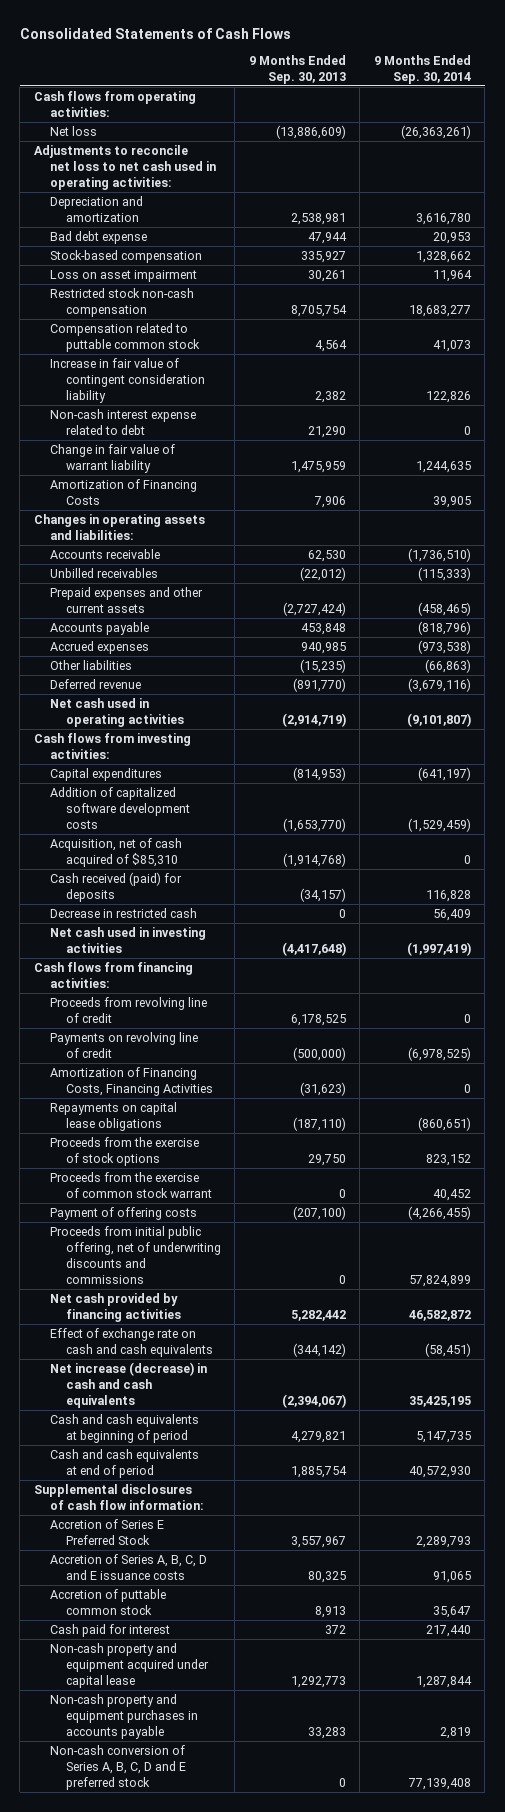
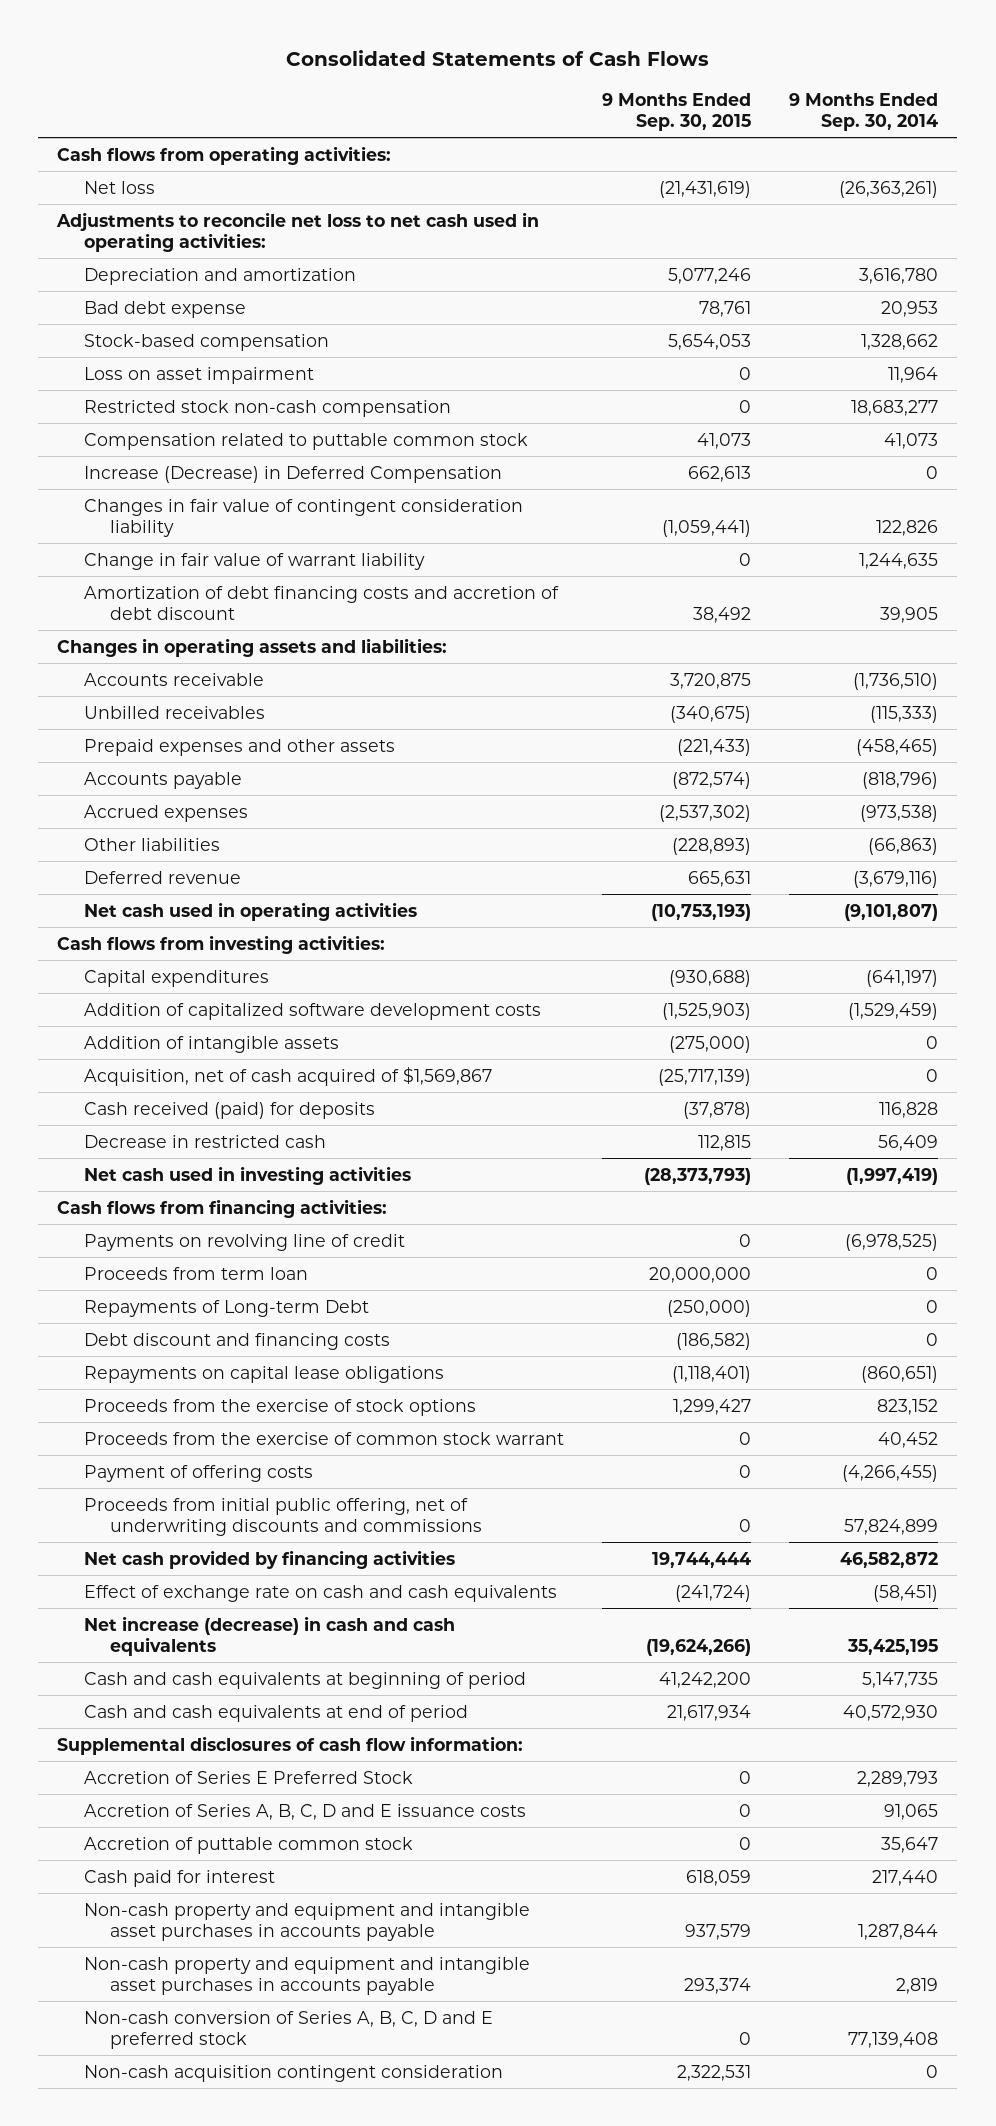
- | 9 Months Ended Sep. 30, 2013 | 9 Months Ended Sep. 30, 2014
+ | 9 Months Ended Sep. 30, 2015 | 9 Months Ended Sep. 30, 2014
- Increase in fair value of contingent consideration liability | 2,382 | 122,826
- Non-cash interest expense related to debt | 21,290 | 0
+ Increase (Decrease) in Deferred Compensation | 662,613 | 0
+ Changes in fair value of contingent consideration liability | (1,059,441) | 122,826
- Amortization of Financing Costs | 7,906 | 39,905
+ Amortization of debt financing costs and accretion of debt discount | 38,492 | 39,905
- Prepaid expenses and other current assets | (2,727,424) | (458,465)
+ Prepaid expenses and other assets | (221,433) | (458,465)
- Acquisition, net of cash acquired of $85,310 | (1,914,768) | 0
+ Addition of intangible assets | (275,000) | 0
+ Acquisition, net of cash acquired of $1,569,867 | (25,717,139) | 0
- Proceeds from revolving line of credit | 6,178,525 | 0
- Amortization of Financing Costs, Financing Activities | (31,623) | 0
+ Proceeds from term loan | 20,000,000 | 0
+ Repayments of Long-term Debt | (250,000) | 0
+ Debt discount and financing costs | (186,582) | 0
- Non-cash property and equipment acquired under capital lease | 1,292,773 | 1,287,844
- Non-cash property and equipment purchases in accounts payable | 33,283 | 2,819
+ Non-cash property and equipment and intangible asset purchases in accounts payable | 937,579 | 1,287,844
+ Non-cash property and equipment and intangible asset purchases in accounts payable | 293,374 | 2,819
+ Non-cash acquisition contingent consideration | 2,322,531 | 0

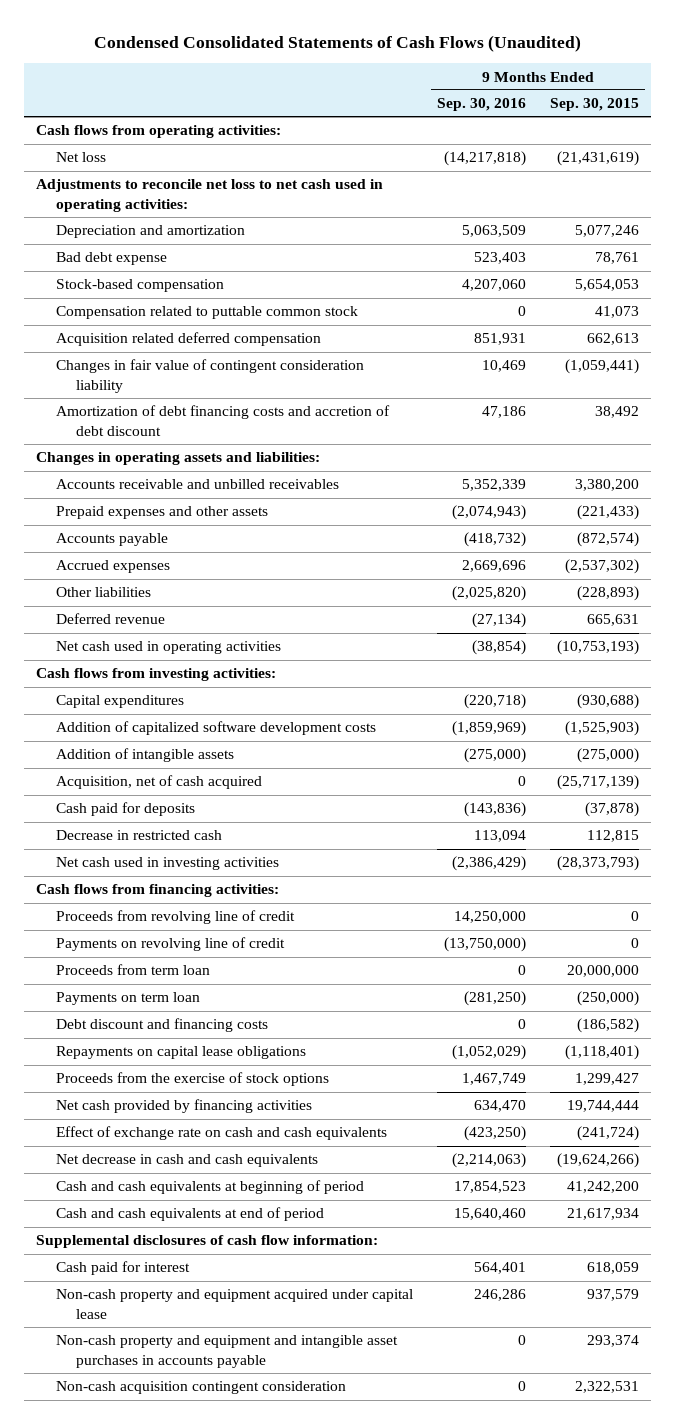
- Consolidated Statements of Cash Flows
+ Condensed Consolidated Statements of Cash Flows (Unaudited)
- | 9 Months Ended Sep. 30, 2015 | 9 Months Ended Sep. 30, 2014
+ | 9 Months Ended Sep. 30, 2016 | 9 Months Ended Sep. 30, 2015
- Loss on asset impairment | 0 | 11,964
- Restricted stock non-cash compensation | 0 | 18,683,277
- Increase (Decrease) in Deferred Compensation | 662,613 | 0
+ Acquisition related deferred compensation | 851,931 | 662,613
- Change in fair value of warrant liability | 0 | 1,244,635
- Accounts receivable | 3,720,875 | (1,736,510)
- Unbilled receivables | (340,675) | (115,333)
+ Accounts receivable and unbilled receivables | 5,352,339 | 3,380,200
- Acquisition, net of cash acquired of $1,569,867 | (25,717,139) | 0
- Cash received (paid) for deposits | (37,878) | 116,828
+ Acquisition, net of cash acquired | 0 | (25,717,139)
+ Cash paid for deposits | (143,836) | (37,878)
+ Proceeds from revolving line of credit | 14,250,000 | 0
- Repayments of Long-term Debt | (250,000) | 0
+ Payments on term loan | (281,250) | (250,000)
- Proceeds from the exercise of common stock warrant | 0 | 40,452
- Payment of offering costs | 0 | (4,266,455)
- Proceeds from initial public offering, net of underwriting discounts and commissions | 0 | 57,824,899
- Net increase (decrease) in cash and cash equivalents | (19,624,266) | 35,425,195
+ Net decrease in cash and cash equivalents | (2,214,063) | (19,624,266)
- Accretion of Series E Preferred Stock | 0 | 2,289,793
- Accretion of Series A, B, C, D and E issuance costs | 0 | 91,065
- Accretion of puttable common stock | 0 | 35,647
- Non-cash property and equipment and intangible asset purchases in accounts payable | 937,579 | 1,287,844
+ Non-cash property and equipment acquired under capital lease | 246,286 | 937,579
- Non-cash conversion of Series A, B, C, D and E preferred stock | 0 | 77,139,408

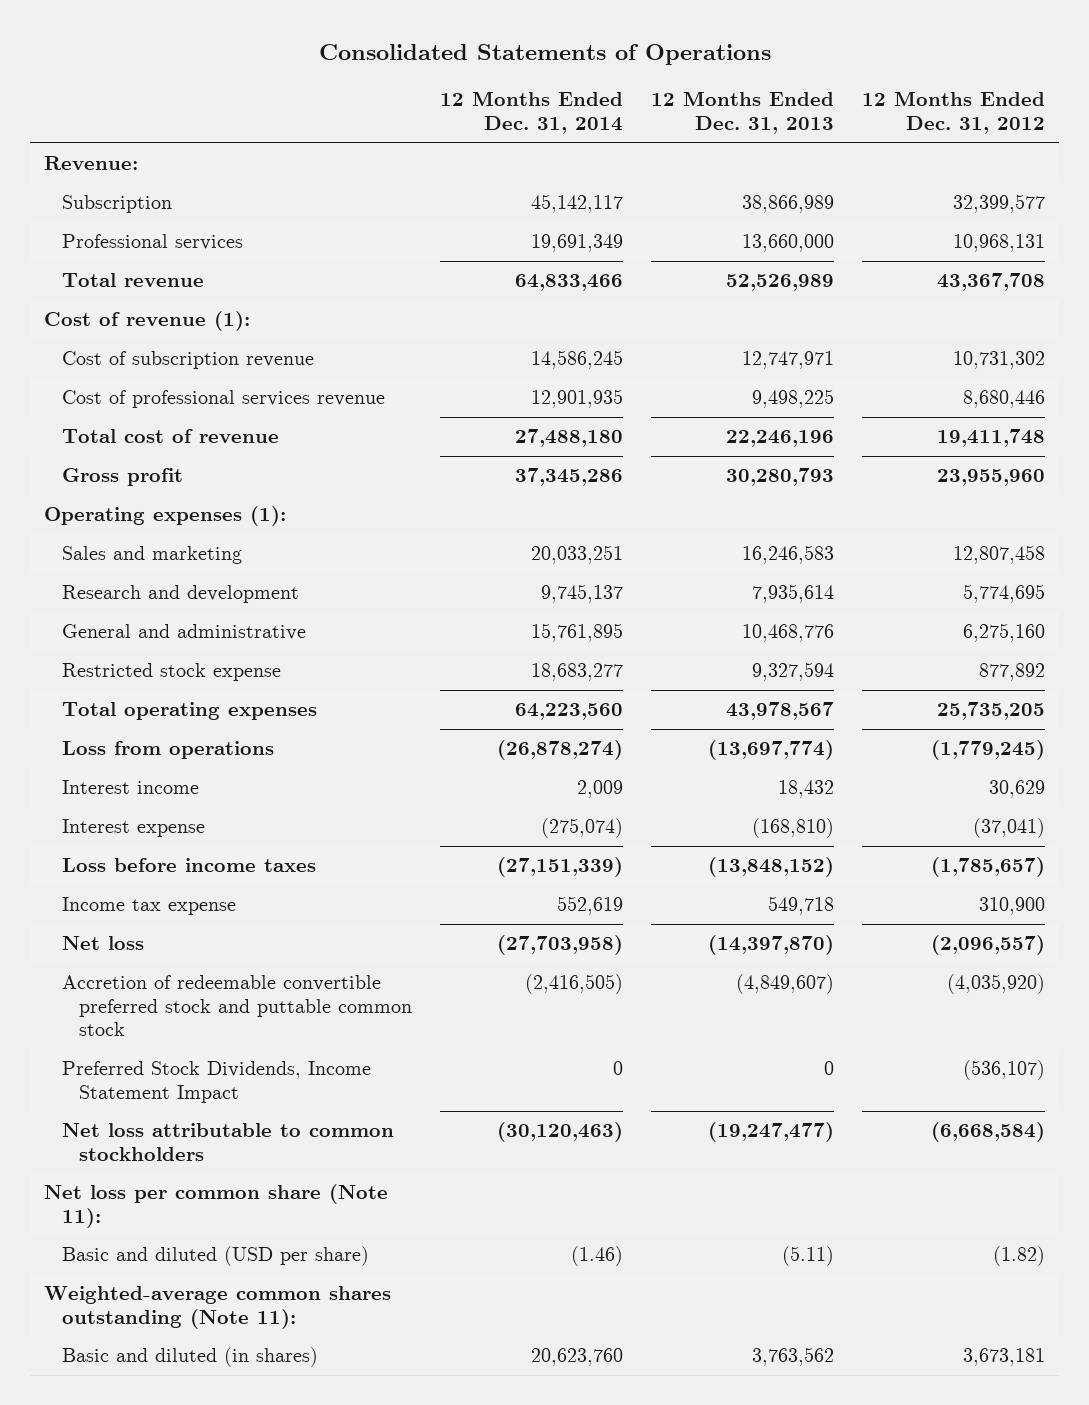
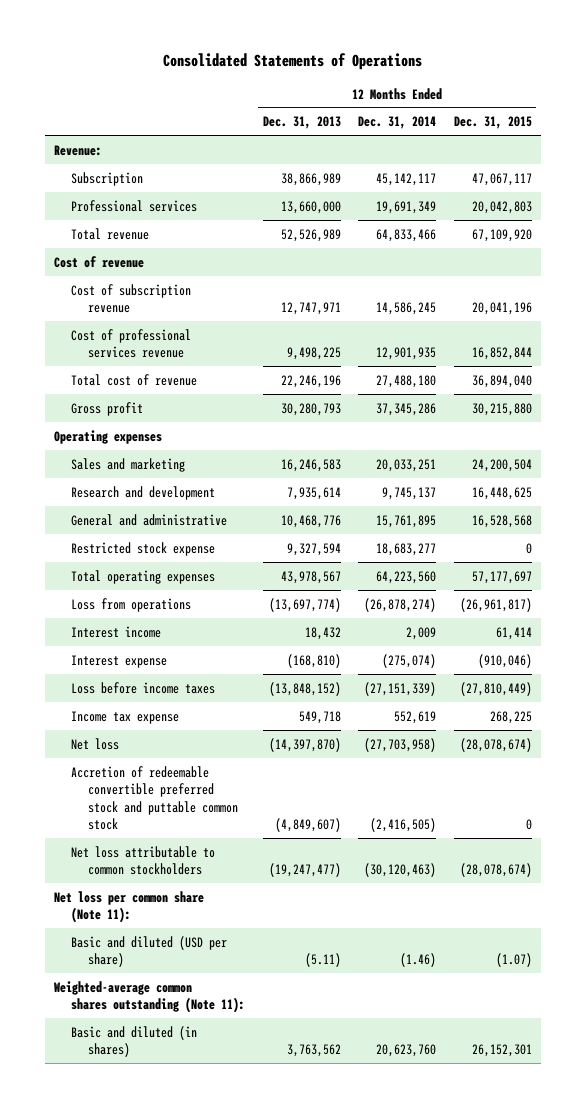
- | 12 Months Ended Dec. 31, 2014 | 12 Months Ended Dec. 31, 2013 | 12 Months Ended Dec. 31, 2012
+ | 12 Months Ended Dec. 31, 2013 | 12 Months Ended Dec. 31, 2014 | 12 Months Ended Dec. 31, 2015
- Cost of revenue (1):
+ Cost of revenue
- Operating expenses (1):
+ Operating expenses
- Preferred Stock Dividends, Income Statement Impact | 0 | 0 | (536,107)

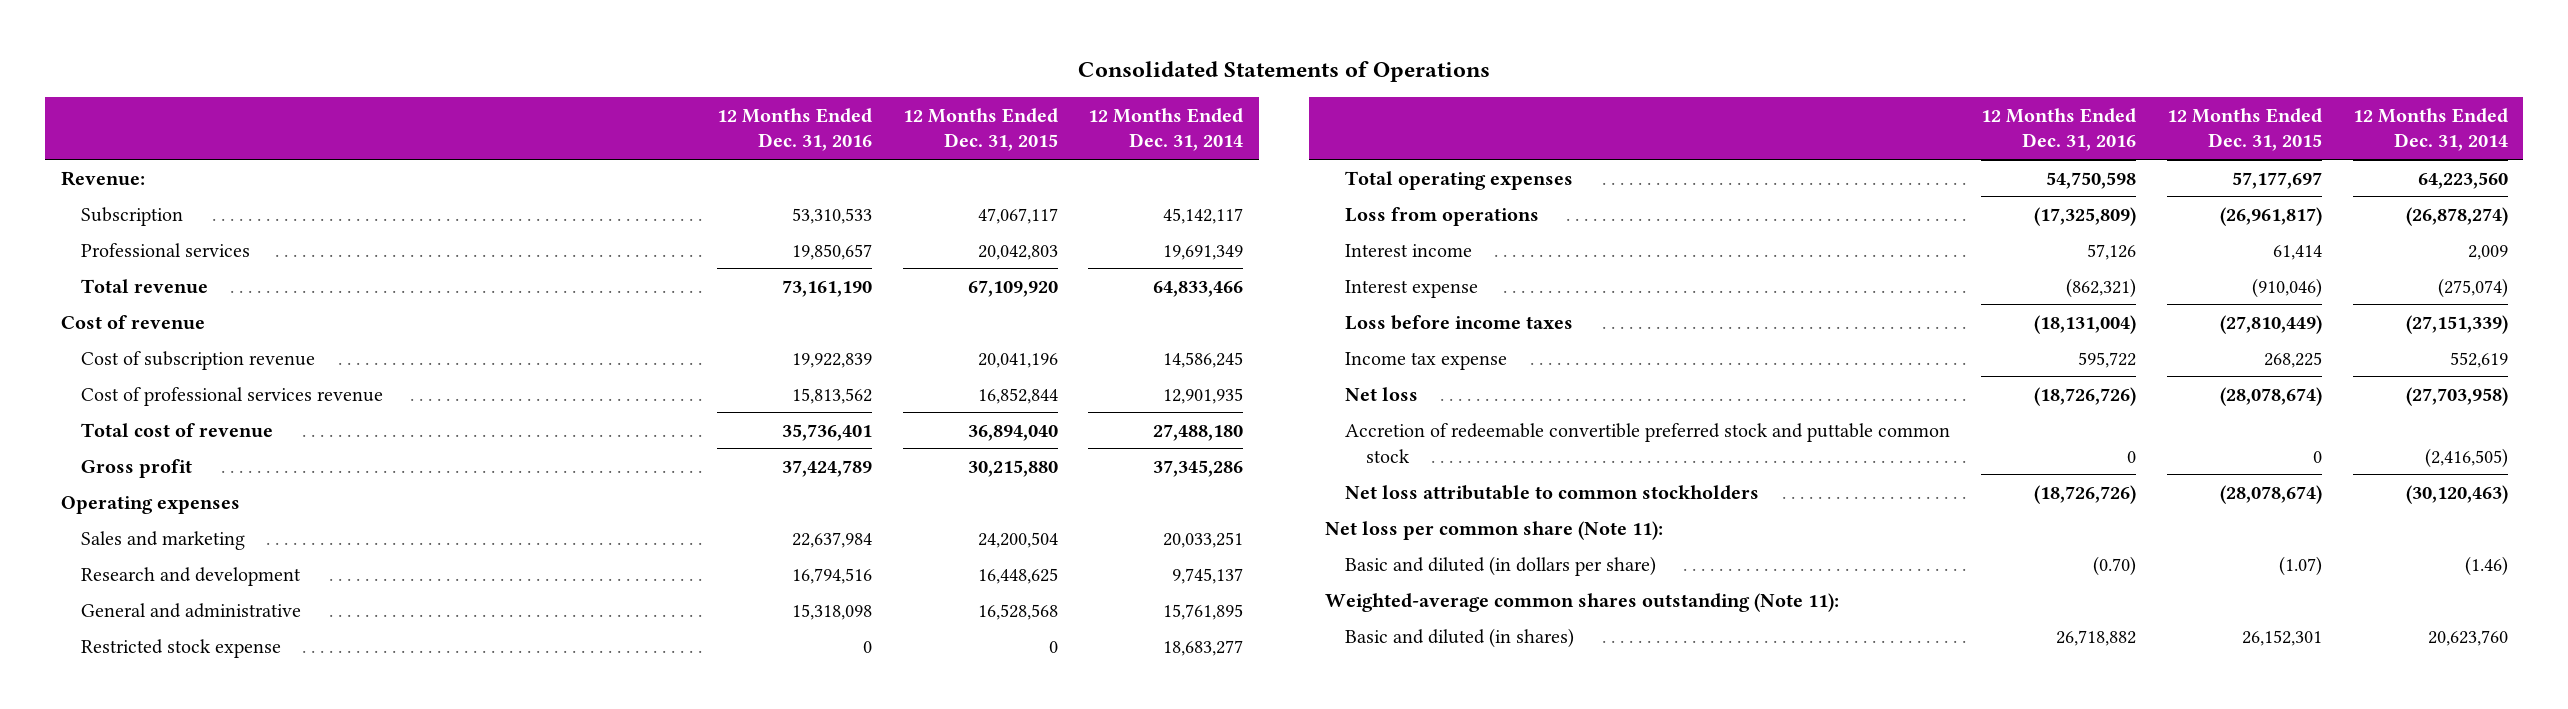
- | 12 Months Ended Dec. 31, 2013 | 12 Months Ended Dec. 31, 2014 | 12 Months Ended Dec. 31, 2015
+ | 12 Months Ended Dec. 31, 2016 | 12 Months Ended Dec. 31, 2015 | 12 Months Ended Dec. 31, 2014
- Basic and diluted (USD per share) | (5.11) | (1.46) | (1.07)
+ Basic and diluted (in dollars per share) | (0.70) | (1.07) | (1.46)

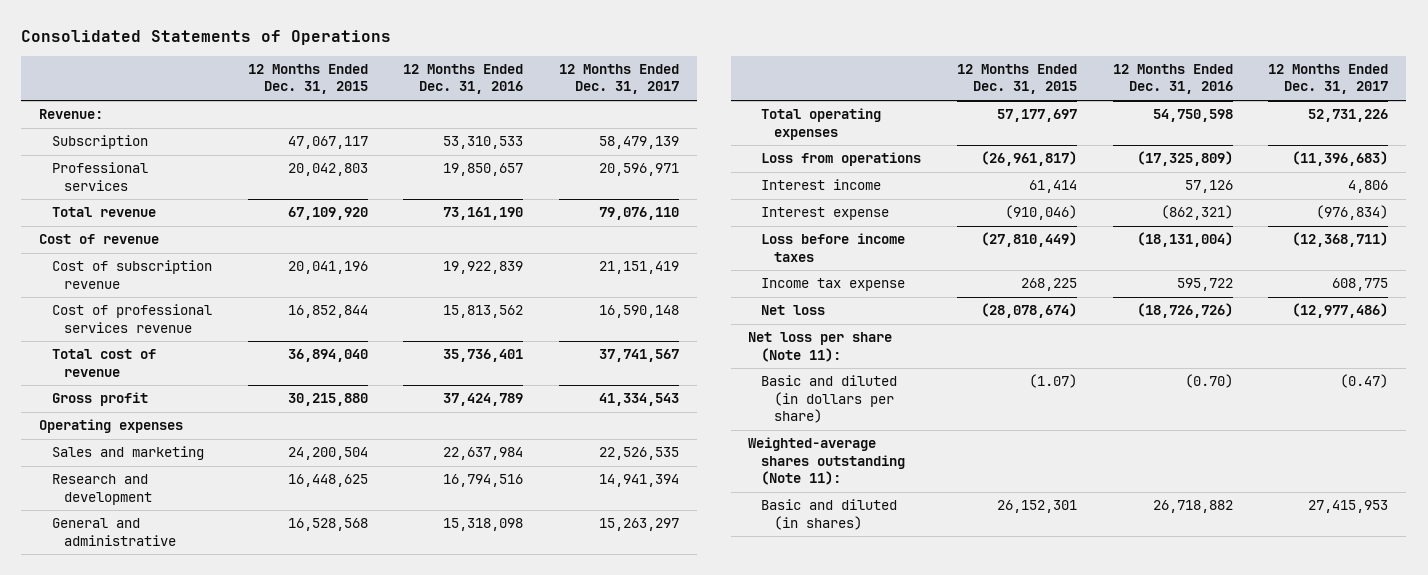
- | 12 Months Ended Dec. 31, 2016 | 12 Months Ended Dec. 31, 2015 | 12 Months Ended Dec. 31, 2014
+ | 12 Months Ended Dec. 31, 2015 | 12 Months Ended Dec. 31, 2016 | 12 Months Ended Dec. 31, 2017
- Restricted stock expense | 0 | 0 | 18,683,277
- Accretion of redeemable convertible preferred stock and puttable common stock | 0 | 0 | (2,416,505)
- Net loss attributable to common stockholders | (18,726,726) | (28,078,674) | (30,120,463)
- Net loss per common share (Note 11):
+ Net loss per share (Note 11):
- Weighted-average common shares outstanding (Note 11):
+ Weighted-average shares outstanding (Note 11):

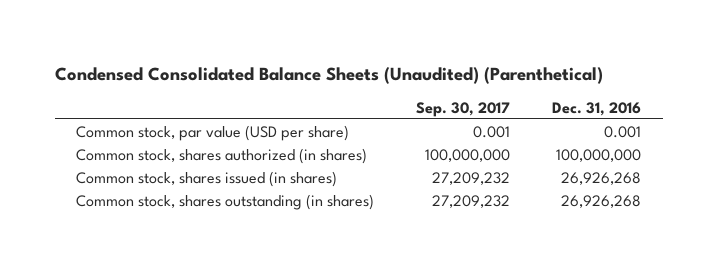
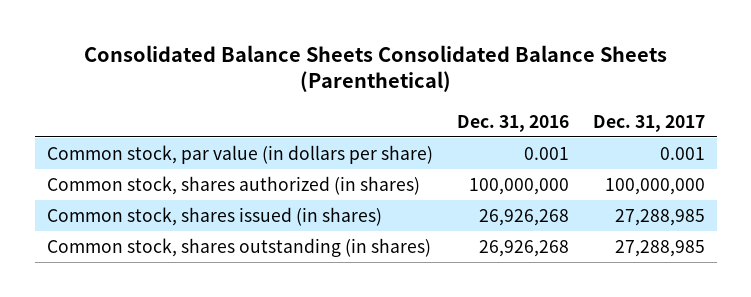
- Condensed Consolidated Balance Sheets (Unaudited) (Parenthetical)
+ Consolidated Balance Sheets Consolidated Balance Sheets (Parenthetical)
- | Sep. 30, 2017 | Dec. 31, 2016
+ | Dec. 31, 2016 | Dec. 31, 2017
- Common stock, par value (USD per share) | 0.001 | 0.001
+ Common stock, par value (in dollars per share) | 0.001 | 0.001

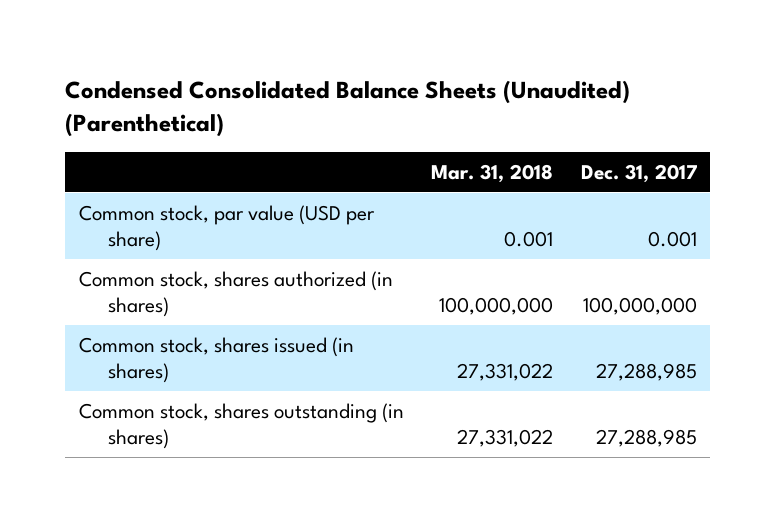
- Consolidated Balance Sheets Consolidated Balance Sheets (Parenthetical)
+ Condensed Consolidated Balance Sheets (Unaudited) (Parenthetical)
- | Dec. 31, 2016 | Dec. 31, 2017
+ | Mar. 31, 2018 | Dec. 31, 2017
- Common stock, par value (in dollars per share) | 0.001 | 0.001
+ Common stock, par value (USD per share) | 0.001 | 0.001

